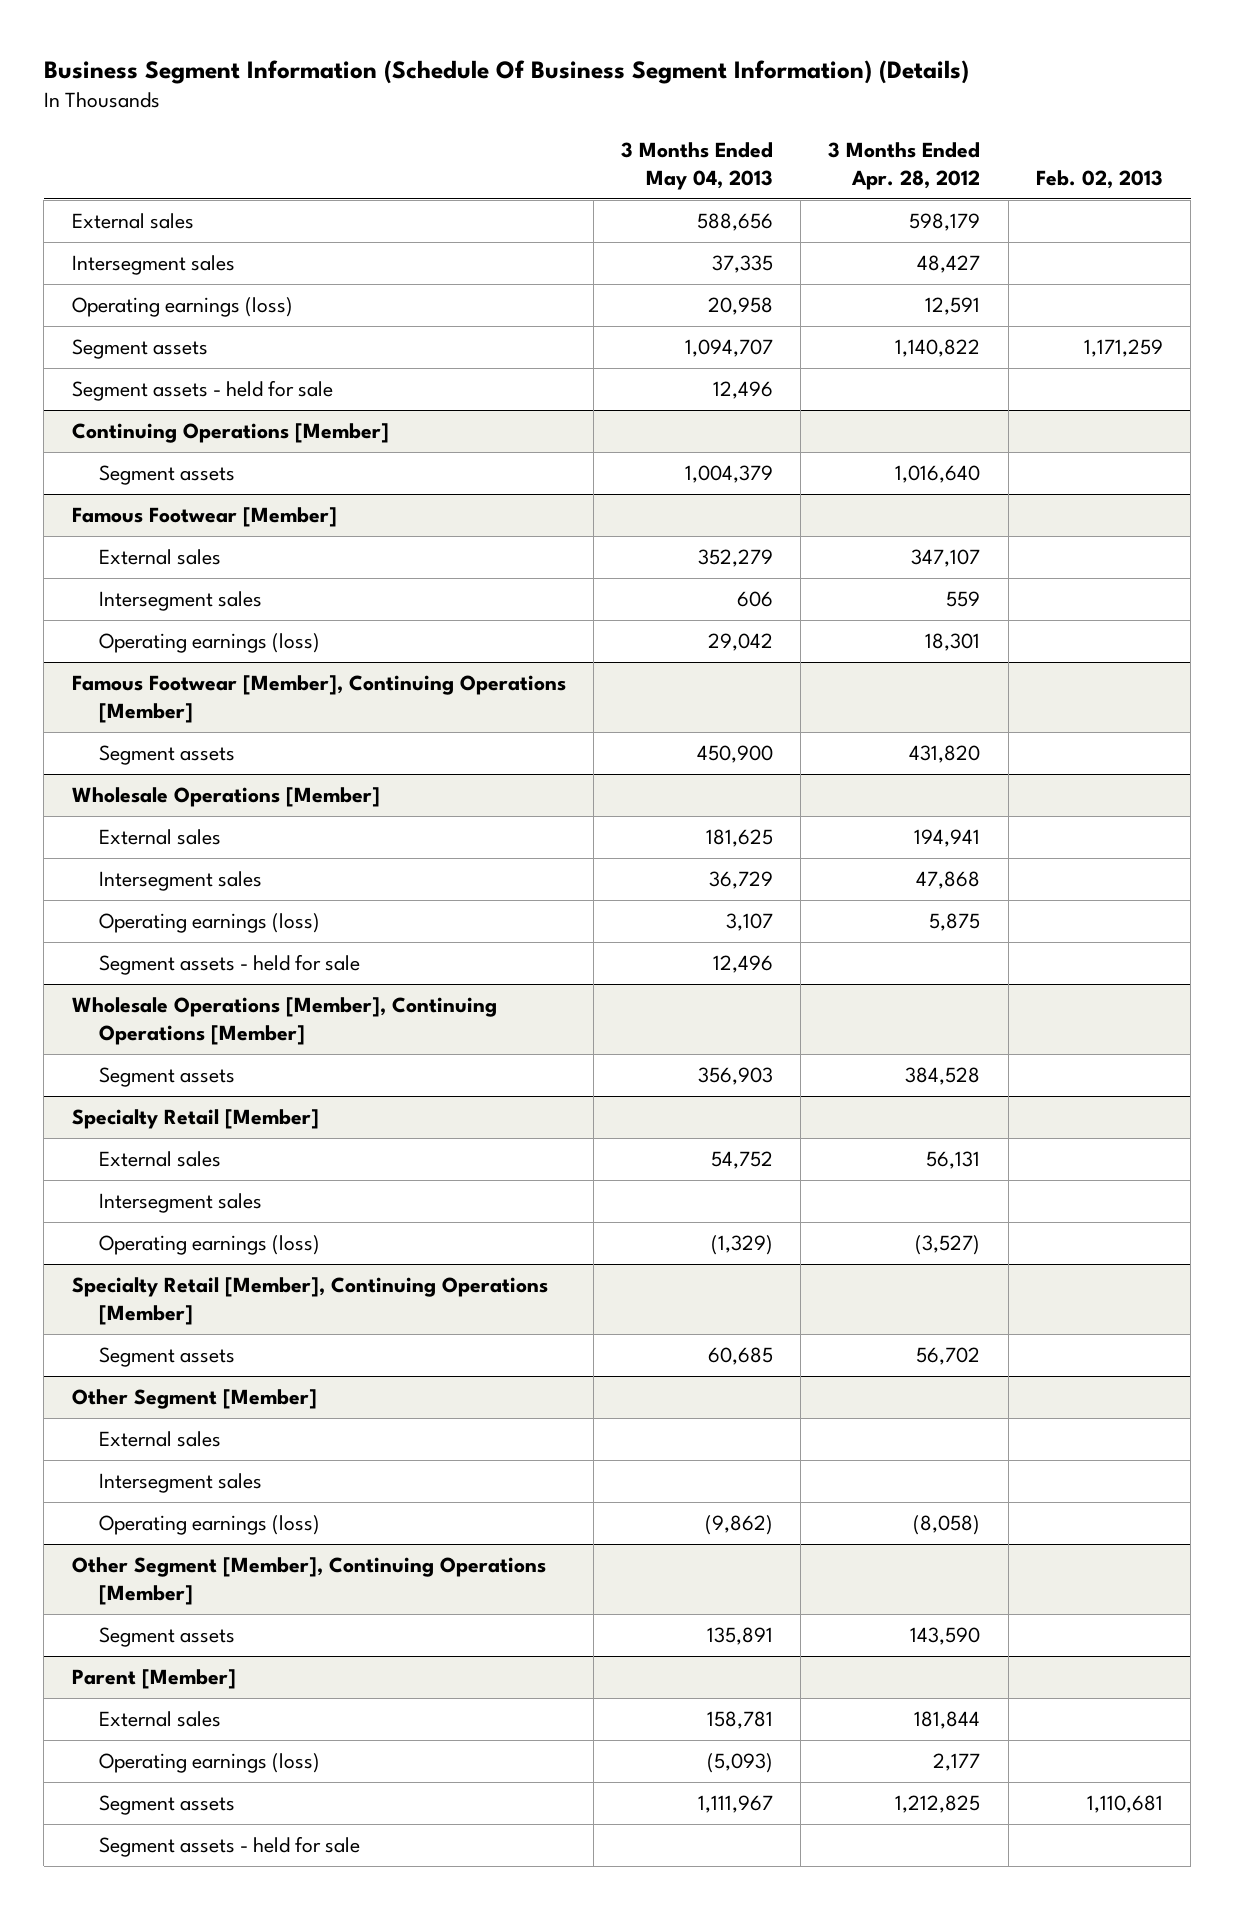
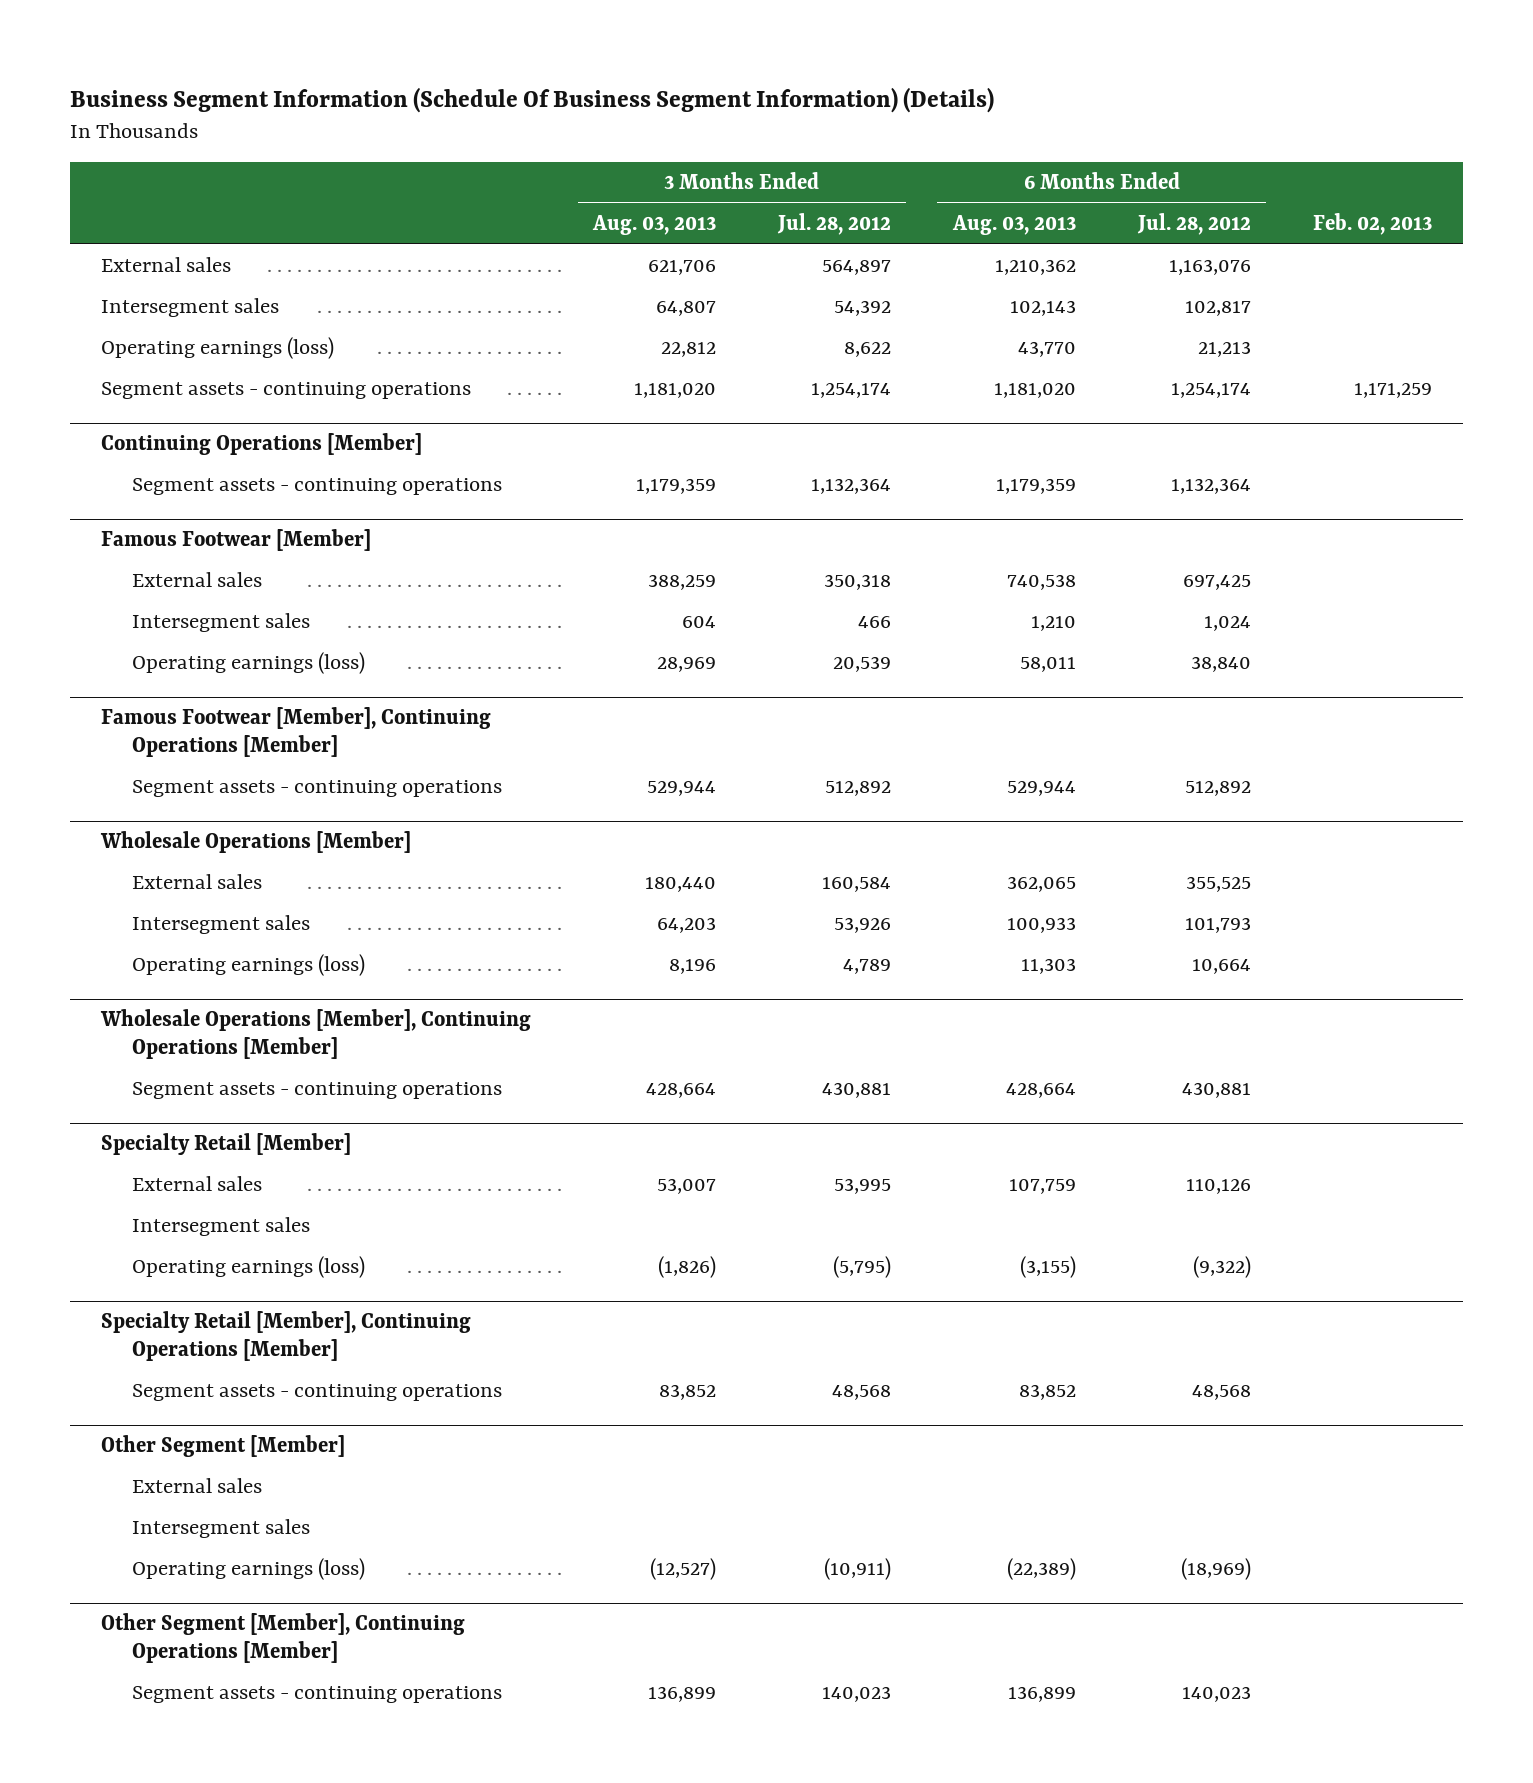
- | 3 Months Ended May 04, 2013 | 3 Months Ended Apr. 28, 2012 | Feb. 02, 2013
+ | 3 Months Ended Aug. 03, 2013 | 3 Months Ended Jul. 28, 2012 | 6 Months Ended Aug. 03, 2013 | 6 Months Ended Jul. 28, 2012 | Feb. 02, 2013
- Segment assets | 1,094,707 | 1,140,822 | 1,171,259
- Segment assets - held for sale | 12,496 | |
+ Segment assets - continuing operations | 1,181,020 | 1,254,174 | 1,181,020 | 1,254,174 | 1,171,259
@ Continuing Operations [Member]
- Segment assets | 1,004,379 | 1,016,640 |
+ Segment assets - continuing operations | 1,179,359 | 1,132,364 | 1,179,359 | 1,132,364 |
@ Famous Footwear [Member], Continuing Operations [Member]
- Segment assets | 450,900 | 431,820 |
+ Segment assets - continuing operations | 529,944 | 512,892 | 529,944 | 512,892 |
@ Wholesale Operations [Member]
- Segment assets - held for sale | 12,496 | |
@ Wholesale Operations [Member], Continuing Operations [Member]
- Segment assets | 356,903 | 384,528 |
+ Segment assets - continuing operations | 428,664 | 430,881 | 428,664 | 430,881 |
@ Specialty Retail [Member], Continuing Operations [Member]
- Segment assets | 60,685 | 56,702 |
+ Segment assets - continuing operations | 83,852 | 48,568 | 83,852 | 48,568 |
@ Other Segment [Member], Continuing Operations [Member]
- Segment assets | 135,891 | 143,590 |
- Parent [Member]
- External sales | 158,781 | 181,844 |
- Operating earnings (loss) | (5,093) | 2,177 |
- Segment assets | 1,111,967 | 1,212,825 | 1,110,681
- Segment assets - held for sale
@ Other Segment [Member], Continuing Operations [Member]
+ Segment assets - continuing operations | 136,899 | 140,023 | 136,899 | 140,023 |

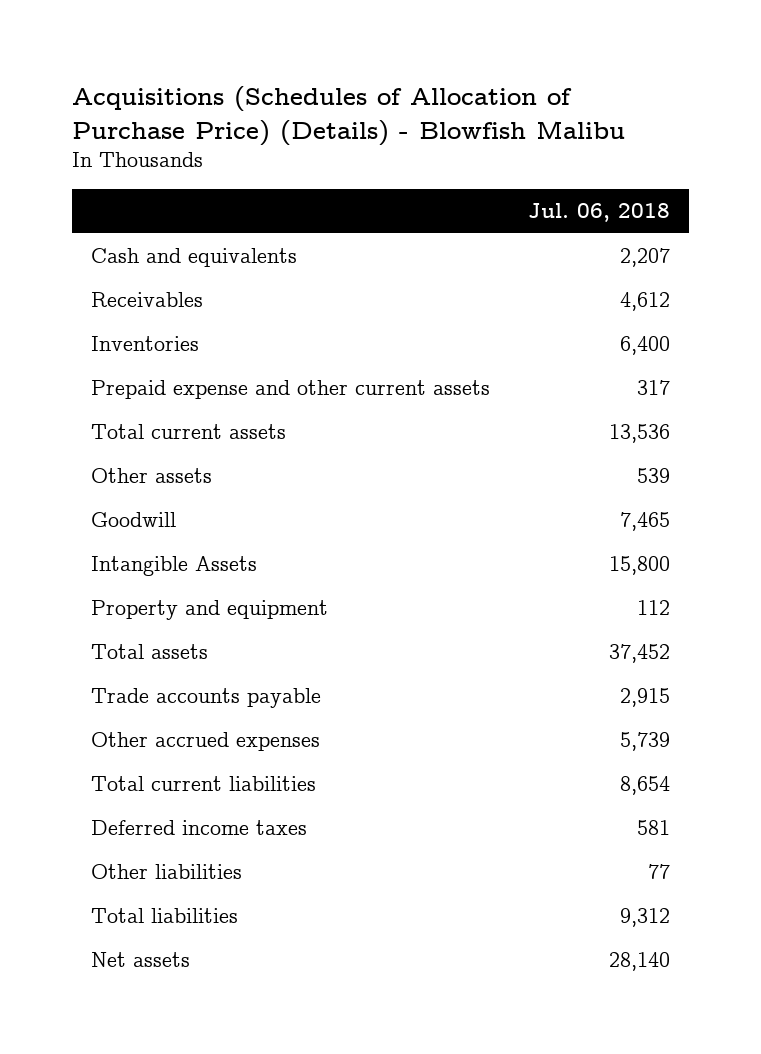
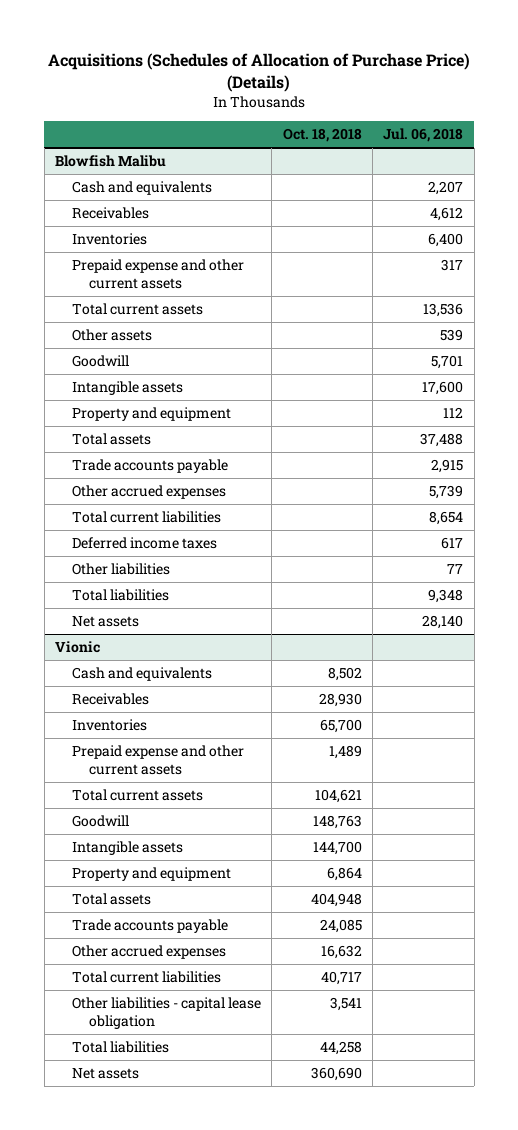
- Acquisitions (Schedules of Allocation of Purchase Price) (Details) - Blowfish Malibu
+ Acquisitions (Schedules of Allocation of Purchase Price) (Details)
- | Jul. 06, 2018
+ | Oct. 18, 2018 | Jul. 06, 2018
+ Blowfish Malibu
- Goodwill | 7,465
- Intangible Assets | 15,800
+ Goodwill | | 5,701
+ Intangible assets | | 17,600
- Total assets | 37,452
+ Total assets | | 37,488
- Deferred income taxes | 581
+ Deferred income taxes | | 617
- Total liabilities | 9,312
+ Total liabilities | | 9,348
+ Vionic
+ Cash and equivalents | 8,502 |
+ Receivables | 28,930 |
+ Inventories | 65,700 |
+ Prepaid expense and other current assets | 1,489 |
+ Total current assets | 104,621 |
+ Goodwill | 148,763 |
+ Intangible assets | 144,700 |
+ Property and equipment | 6,864 |
+ Total assets | 404,948 |
+ Trade accounts payable | 24,085 |
+ Other accrued expenses | 16,632 |
+ Total current liabilities | 40,717 |
+ Other liabilities - capital lease obligation | 3,541 |
+ Total liabilities | 44,258 |
+ Net assets | 360,690 |

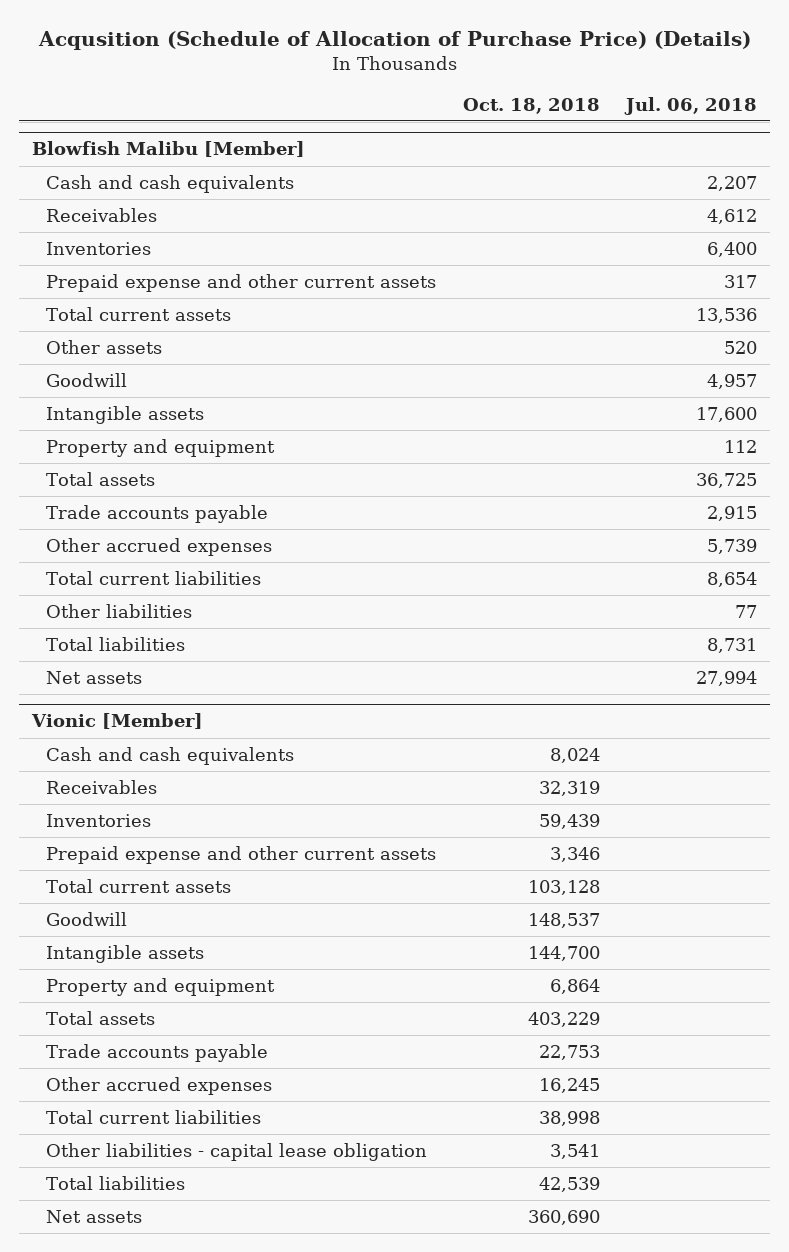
- Acquisitions (Schedules of Allocation of Purchase Price) (Details)
+ Acqusition (Schedule of Allocation of Purchase Price) (Details)
- Blowfish Malibu
- Cash and equivalents | | 2,207
+ Blowfish Malibu [Member]
+ Cash and cash equivalents | | 2,207
- Other assets | | 539
- Goodwill | | 5,701
+ Other assets | | 520
+ Goodwill | | 4,957
- Total assets | | 37,488
+ Total assets | | 36,725
- Deferred income taxes | | 617
- Total liabilities | | 9,348
- Net assets | | 28,140
- Vionic
- Cash and equivalents | 8,502 |
- Receivables | 28,930 |
- Inventories | 65,700 |
- Prepaid expense and other current assets | 1,489 |
- Total current assets | 104,621 |
- Goodwill | 148,763 |
+ Total liabilities | | 8,731
+ Net assets | | 27,994
+ Vionic [Member]
+ Cash and cash equivalents | 8,024 |
+ Receivables | 32,319 |
+ Inventories | 59,439 |
+ Prepaid expense and other current assets | 3,346 |
+ Total current assets | 103,128 |
+ Goodwill | 148,537 |
- Total assets | 404,948 |
- Trade accounts payable | 24,085 |
- Other accrued expenses | 16,632 |
- Total current liabilities | 40,717 |
+ Total assets | 403,229 |
+ Trade accounts payable | 22,753 |
+ Other accrued expenses | 16,245 |
+ Total current liabilities | 38,998 |
- Total liabilities | 44,258 |
+ Total liabilities | 42,539 |

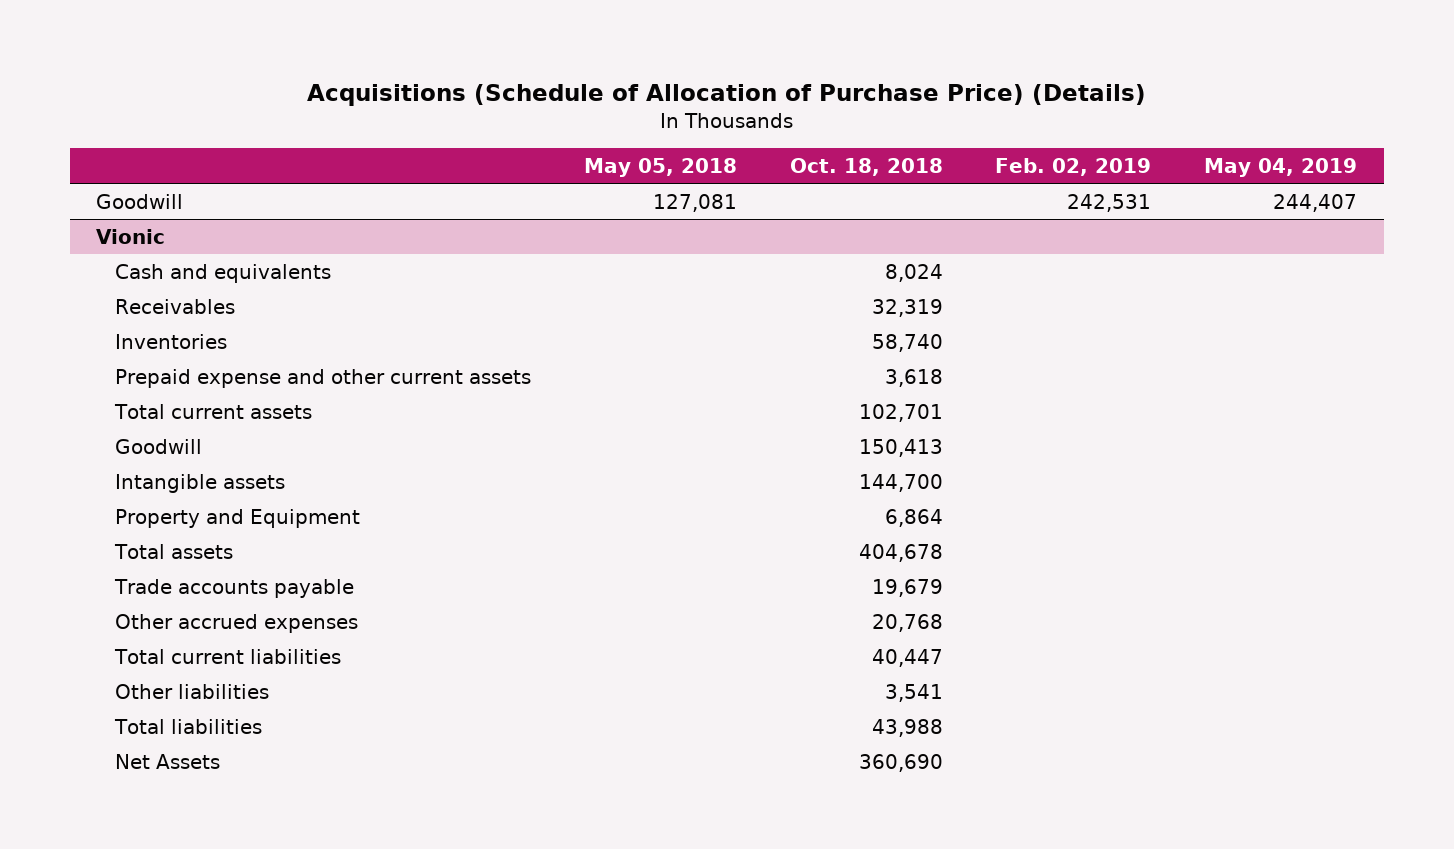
- Acqusition (Schedule of Allocation of Purchase Price) (Details)
+ Acquisitions (Schedule of Allocation of Purchase Price) (Details)
- | Oct. 18, 2018 | Jul. 06, 2018
+ | May 05, 2018 | Oct. 18, 2018 | Feb. 02, 2019 | May 04, 2019
- Blowfish Malibu [Member]
- Cash and cash equivalents | | 2,207
- Receivables | | 4,612
- Inventories | | 6,400
- Prepaid expense and other current assets | | 317
- Total current assets | | 13,536
- Other assets | | 520
- Goodwill | | 4,957
- Intangible assets | | 17,600
- Property and equipment | | 112
- Total assets | | 36,725
- Trade accounts payable | | 2,915
- Other accrued expenses | | 5,739
- Total current liabilities | | 8,654
- Other liabilities | | 77
- Total liabilities | | 8,731
- Net assets | | 27,994
- Vionic [Member]
- Cash and cash equivalents | 8,024 |
+ Goodwill | 127,081 | | 242,531 | 244,407
+ Vionic
+ Cash and equivalents | | 8,024 | |
- Inventories | 59,439 |
- Prepaid expense and other current assets | 3,346 |
- Total current assets | 103,128 |
- Goodwill | 148,537 |
+ Inventories | | 58,740 | |
+ Prepaid expense and other current assets | | 3,618 | |
+ Total current assets | | 102,701 | |
+ Goodwill | | 150,413 | |
- Property and equipment | 6,864 |
- Total assets | 403,229 |
- Trade accounts payable | 22,753 |
- Other accrued expenses | 16,245 |
- Total current liabilities | 38,998 |
- Other liabilities - capital lease obligation | 3,541 |
- Total liabilities | 42,539 |
- Net assets | 360,690 |
+ Property and Equipment | | 6,864 | |
+ Total assets | | 404,678 | |
+ Trade accounts payable | | 19,679 | |
+ Other accrued expenses | | 20,768 | |
+ Total current liabilities | | 40,447 | |
+ Other liabilities | | 3,541 | |
+ Total liabilities | | 43,988 | |
+ Net Assets | | 360,690 | |

